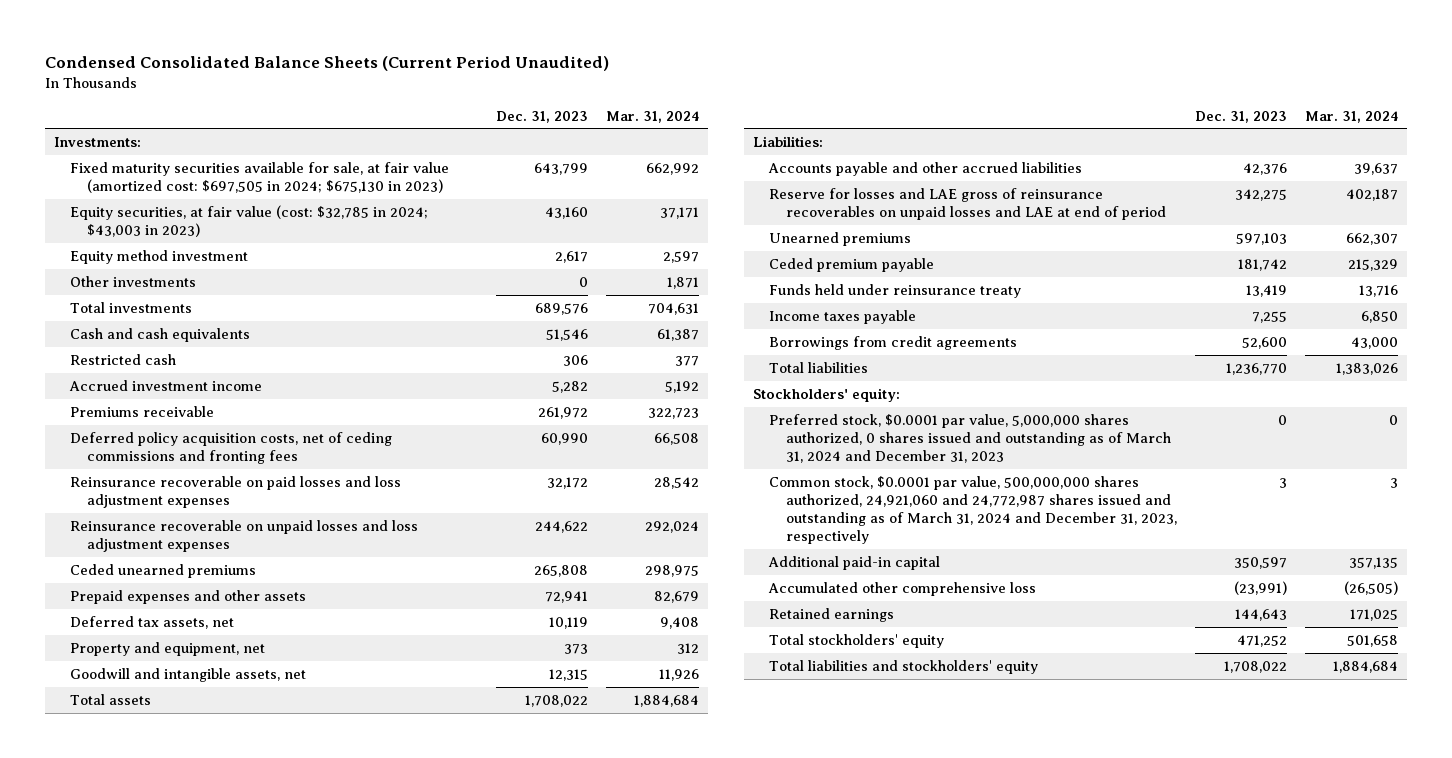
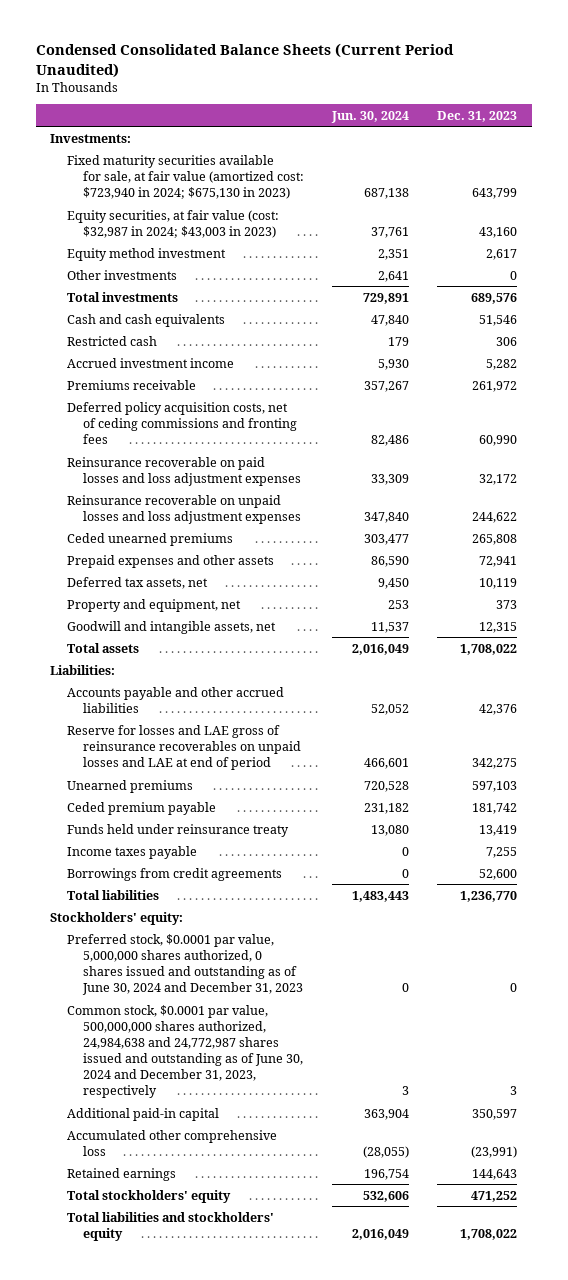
- | Dec. 31, 2023 | Mar. 31, 2024
+ | Jun. 30, 2024 | Dec. 31, 2023
- Fixed maturity securities available for sale, at fair value (amortized cost: $697,505 in 2024; $675,130 in 2023) | 643,799 | 662,992
- Equity securities, at fair value (cost: $32,785 in 2024; $43,003 in 2023) | 43,160 | 37,171
+ Fixed maturity securities available for sale, at fair value (amortized cost: $723,940 in 2024; $675,130 in 2023) | 687,138 | 643,799
+ Equity securities, at fair value (cost: $32,987 in 2024; $43,003 in 2023) | 37,761 | 43,160
- Preferred stock, $0.0001 par value, 5,000,000 shares authorized, 0 shares issued and outstanding as of March 31, 2024 and December 31, 2023 | 0 | 0
- Common stock, $0.0001 par value, 500,000,000 shares authorized, 24,921,060 and 24,772,987 shares issued and outstanding as of March 31, 2024 and December 31, 2023, respectively | 3 | 3
+ Preferred stock, $0.0001 par value, 5,000,000 shares authorized, 0 shares issued and outstanding as of June 30, 2024 and December 31, 2023 | 0 | 0
+ Common stock, $0.0001 par value, 500,000,000 shares authorized, 24,984,638 and 24,772,987 shares issued and outstanding as of June 30, 2024 and December 31, 2023, respectively | 3 | 3

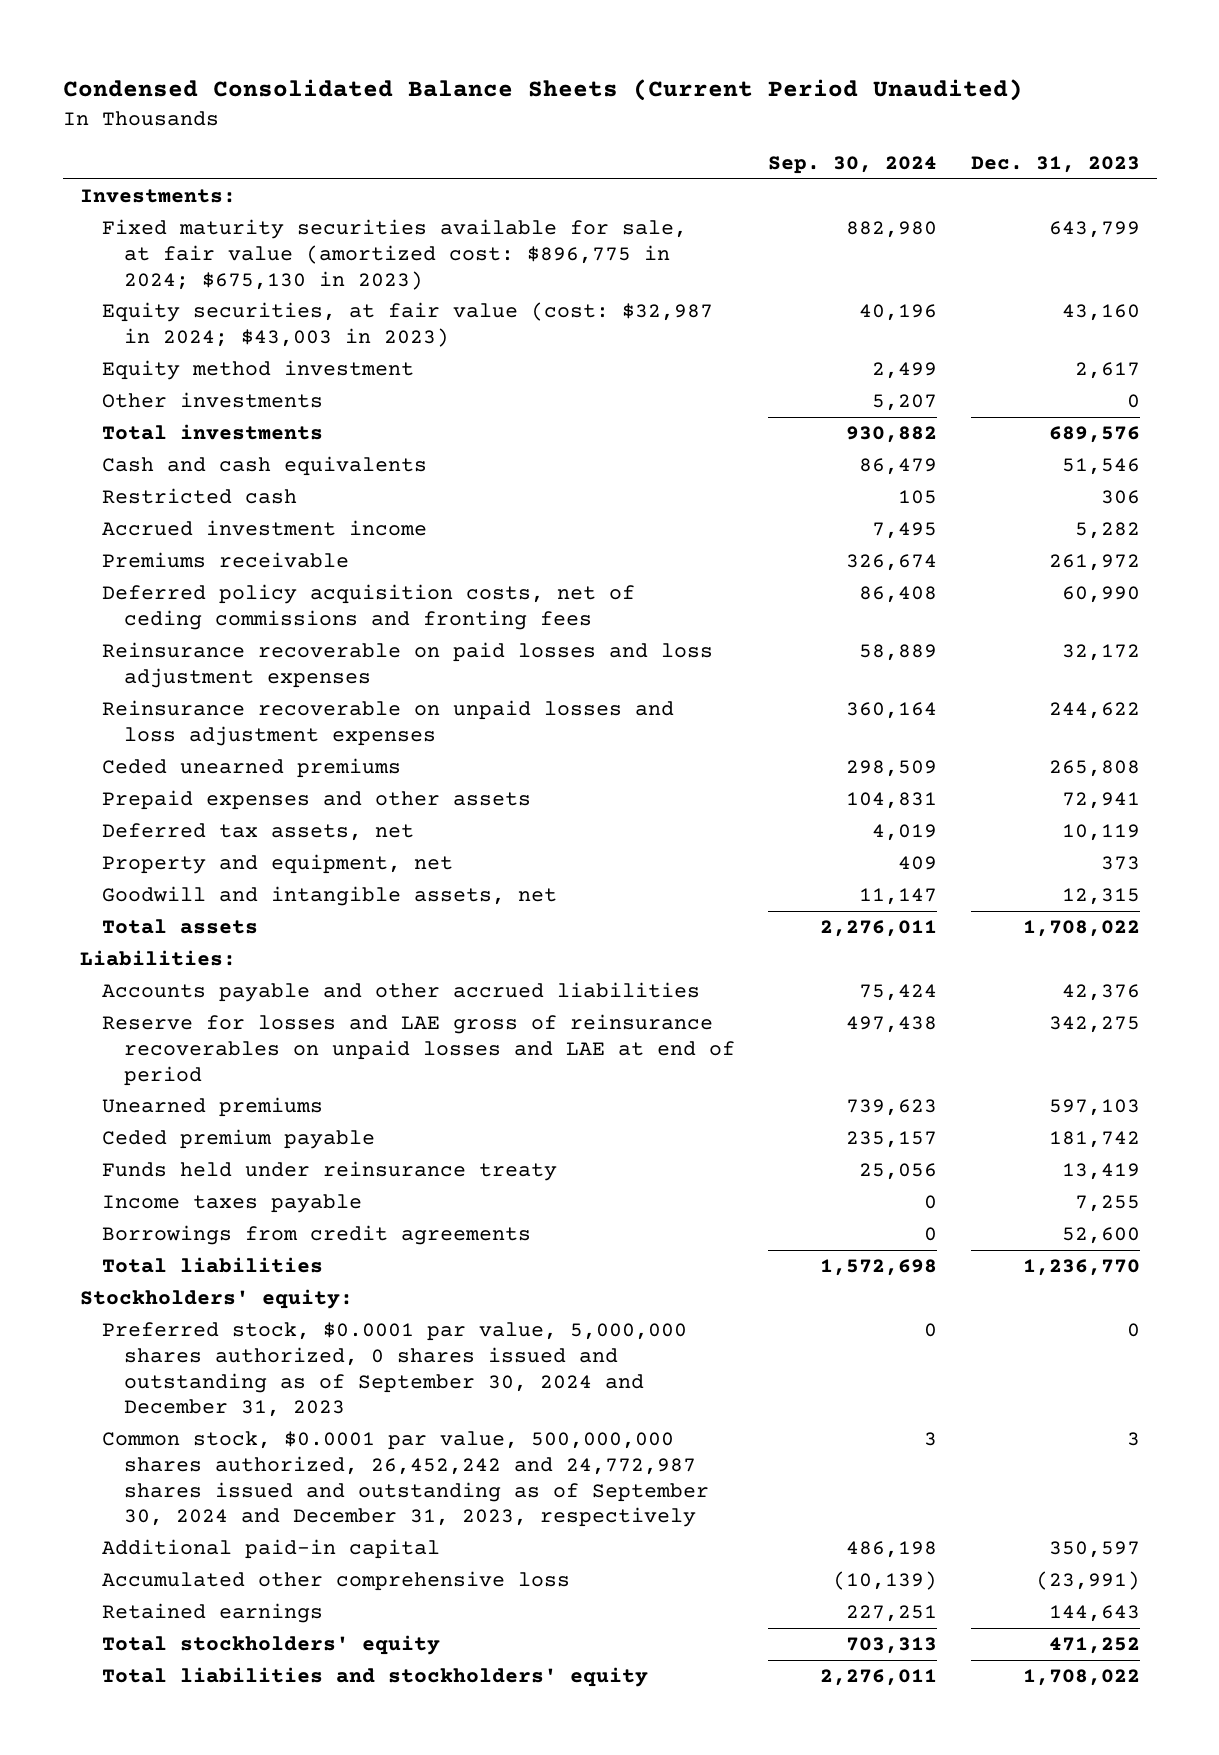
- | Jun. 30, 2024 | Dec. 31, 2023
+ | Sep. 30, 2024 | Dec. 31, 2023
- Fixed maturity securities available for sale, at fair value (amortized cost: $723,940 in 2024; $675,130 in 2023) | 687,138 | 643,799
+ Fixed maturity securities available for sale, at fair value (amortized cost: $896,775 in 2024; $675,130 in 2023) | 882,980 | 643,799
- Preferred stock, $0.0001 par value, 5,000,000 shares authorized, 0 shares issued and outstanding as of June 30, 2024 and December 31, 2023 | 0 | 0
- Common stock, $0.0001 par value, 500,000,000 shares authorized, 24,984,638 and 24,772,987 shares issued and outstanding as of June 30, 2024 and December 31, 2023, respectively | 3 | 3
+ Preferred stock, $0.0001 par value, 5,000,000 shares authorized, 0 shares issued and outstanding as of September 30, 2024 and December 31, 2023 | 0 | 0
+ Common stock, $0.0001 par value, 500,000,000 shares authorized, 26,452,242 and 24,772,987 shares issued and outstanding as of September 30, 2024 and December 31, 2023, respectively | 3 | 3

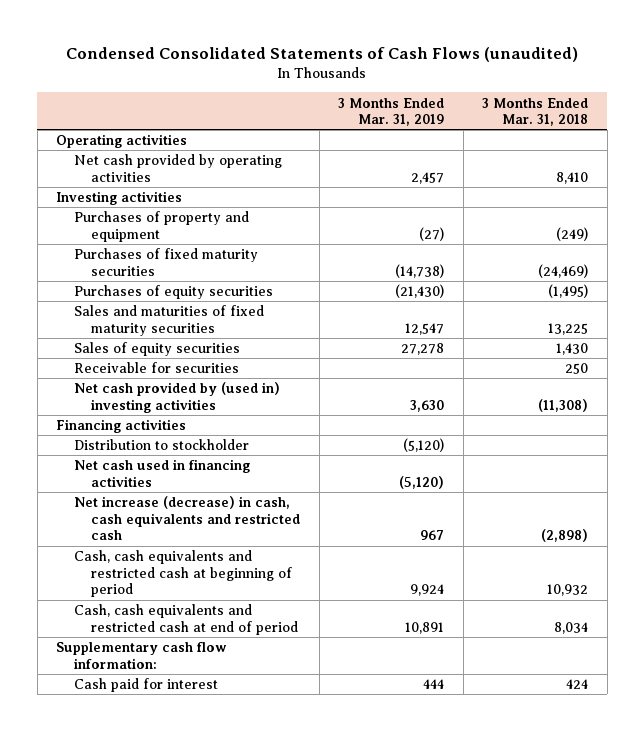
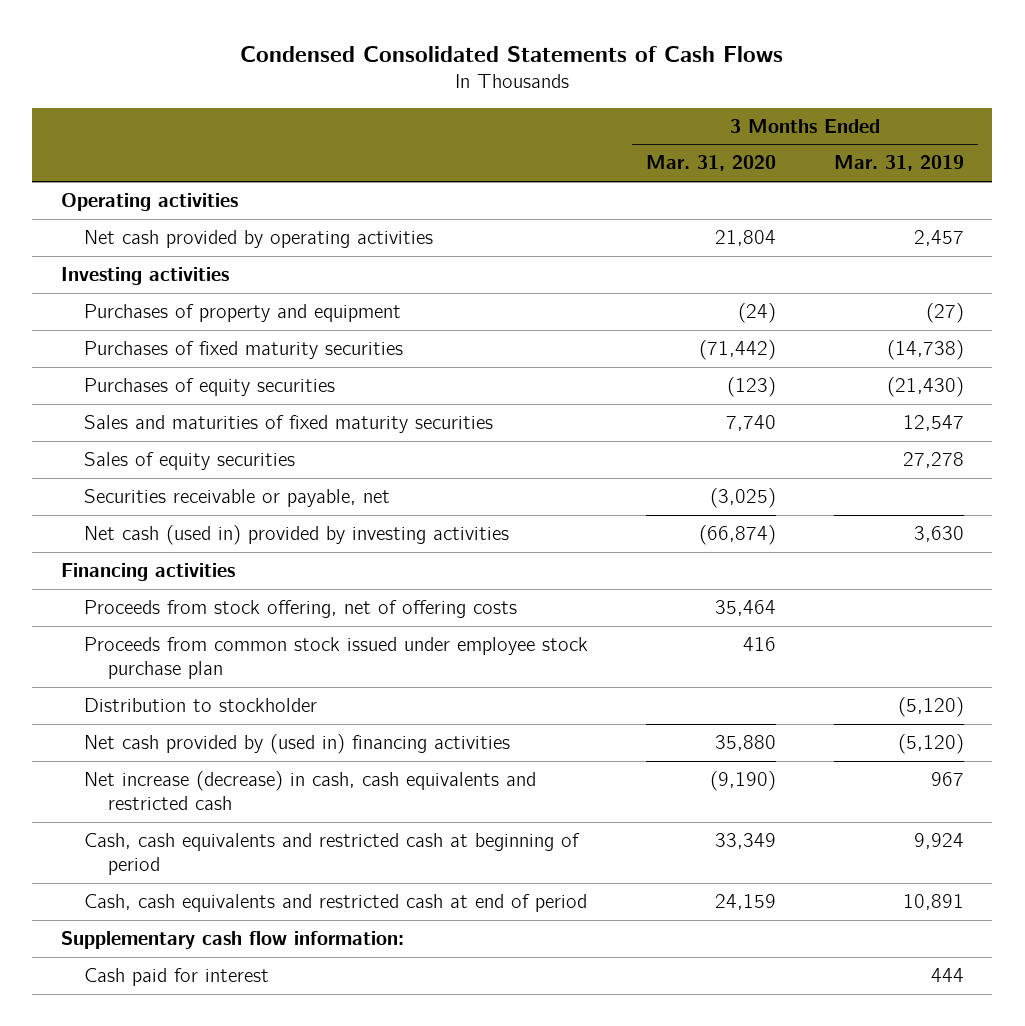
- Condensed Consolidated Statements of Cash Flows (unaudited)
+ Condensed Consolidated Statements of Cash Flows
- | 3 Months Ended Mar. 31, 2019 | 3 Months Ended Mar. 31, 2018
+ | 3 Months Ended Mar. 31, 2020 | 3 Months Ended Mar. 31, 2019
- Receivable for securities | | 250
- Net cash provided by (used in) investing activities | 3,630 | (11,308)
+ Securities receivable or payable, net | (3,025) |
+ Net cash (used in) provided by investing activities | (66,874) | 3,630
+ Proceeds from stock offering, net of offering costs | 35,464 |
+ Proceeds from common stock issued under employee stock purchase plan | 416 |
- Net cash used in financing activities | (5,120) |
+ Net cash provided by (used in) financing activities | 35,880 | (5,120)

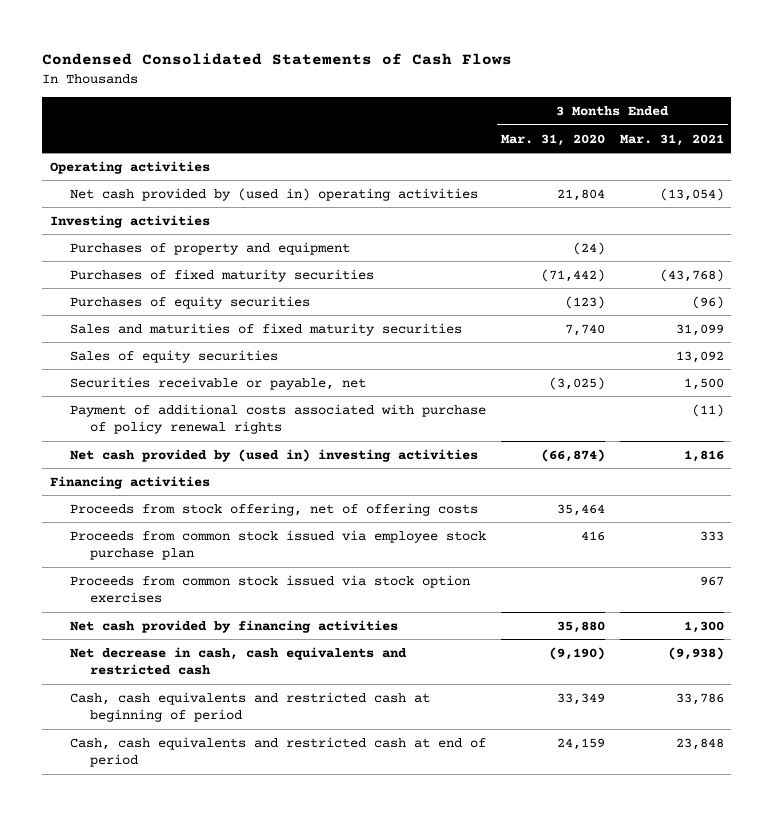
- | 3 Months Ended Mar. 31, 2020 | 3 Months Ended Mar. 31, 2019
+ | 3 Months Ended Mar. 31, 2020 | 3 Months Ended Mar. 31, 2021
- Net cash provided by operating activities | 21,804 | 2,457
+ Net cash provided by (used in) operating activities | 21,804 | (13,054)
- Net cash (used in) provided by investing activities | (66,874) | 3,630
+ Payment of additional costs associated with purchase of policy renewal rights | | (11)
+ Net cash provided by (used in) investing activities | (66,874) | 1,816
- Proceeds from common stock issued under employee stock purchase plan | 416 |
- Distribution to stockholder | | (5,120)
- Net cash provided by (used in) financing activities | 35,880 | (5,120)
- Net increase (decrease) in cash, cash equivalents and restricted cash | (9,190) | 967
+ Proceeds from common stock issued via employee stock purchase plan | 416 | 333
+ Proceeds from common stock issued via stock option exercises | | 967
+ Net cash provided by financing activities | 35,880 | 1,300
+ Net decrease in cash, cash equivalents and restricted cash | (9,190) | (9,938)
- Supplementary cash flow information:
- Cash paid for interest | | 444

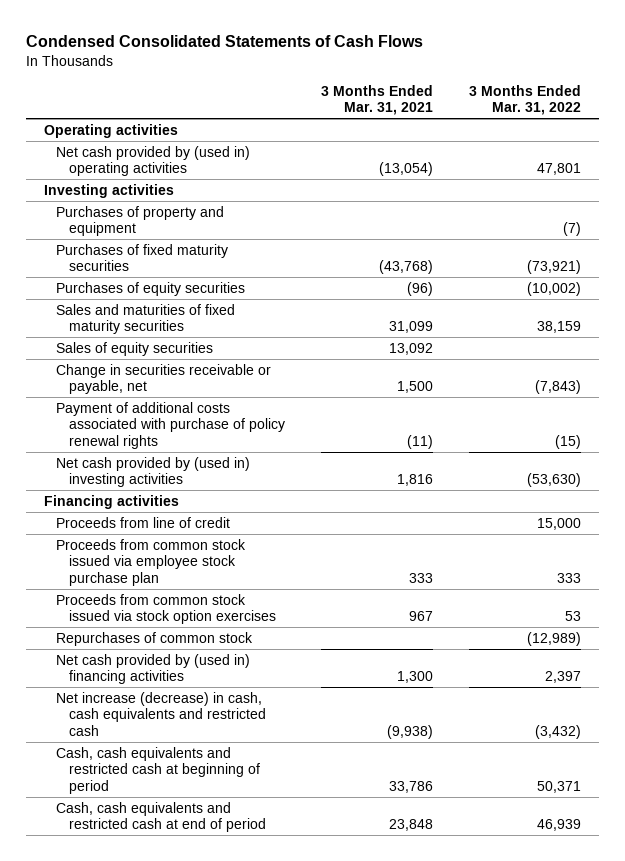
- | 3 Months Ended Mar. 31, 2020 | 3 Months Ended Mar. 31, 2021
+ | 3 Months Ended Mar. 31, 2021 | 3 Months Ended Mar. 31, 2022
- Securities receivable or payable, net | (3,025) | 1,500
+ Change in securities receivable or payable, net | 1,500 | (7,843)
- Proceeds from stock offering, net of offering costs | 35,464 |
+ Proceeds from line of credit | | 15,000
- Net cash provided by financing activities | 35,880 | 1,300
- Net decrease in cash, cash equivalents and restricted cash | (9,190) | (9,938)
+ Repurchases of common stock | | (12,989)
+ Net cash provided by (used in) financing activities | 1,300 | 2,397
+ Net increase (decrease) in cash, cash equivalents and restricted cash | (9,938) | (3,432)

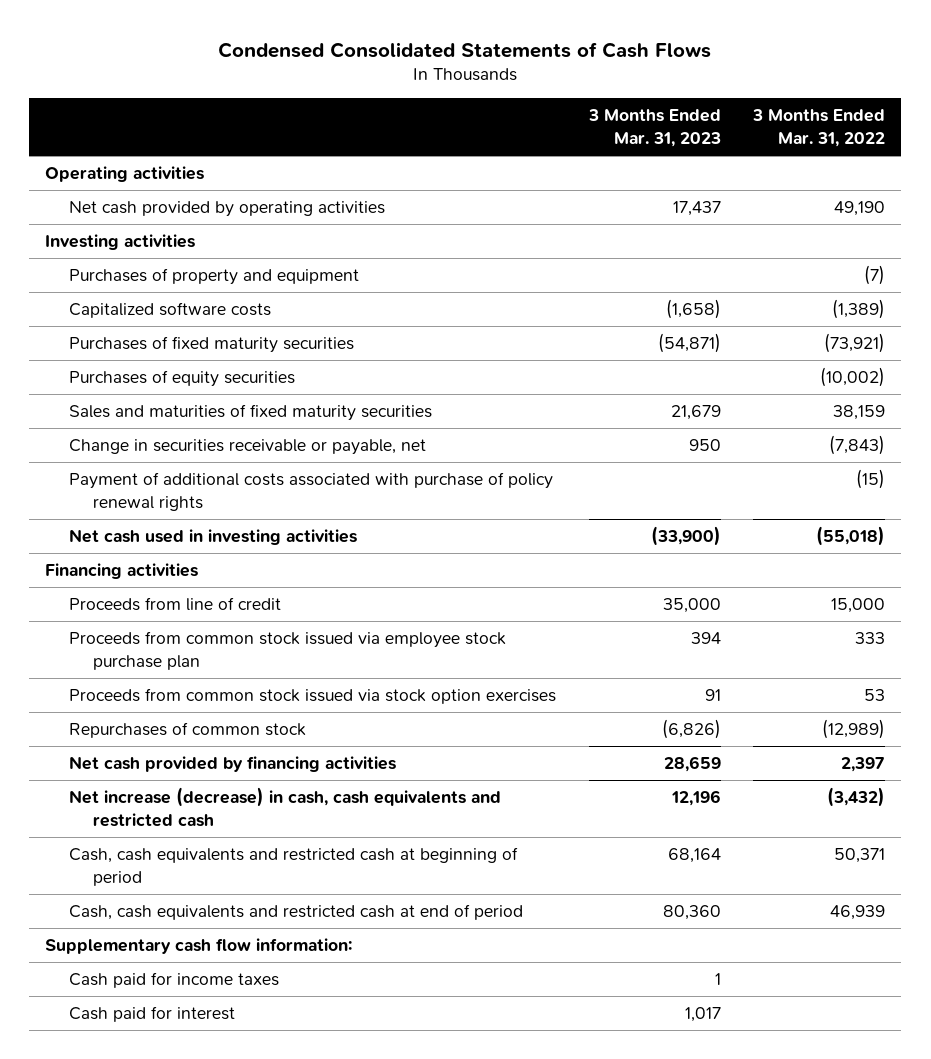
- | 3 Months Ended Mar. 31, 2021 | 3 Months Ended Mar. 31, 2022
+ | 3 Months Ended Mar. 31, 2023 | 3 Months Ended Mar. 31, 2022
- Net cash provided by (used in) operating activities | (13,054) | 47,801
+ Net cash provided by operating activities | 17,437 | 49,190
+ Capitalized software costs | (1,658) | (1,389)
- Sales of equity securities | 13,092 |
- Net cash provided by (used in) investing activities | 1,816 | (53,630)
+ Net cash used in investing activities | (33,900) | (55,018)
- Net cash provided by (used in) financing activities | 1,300 | 2,397
+ Net cash provided by financing activities | 28,659 | 2,397
+ Supplementary cash flow information:
+ Cash paid for income taxes | 1 |
+ Cash paid for interest | 1,017 |

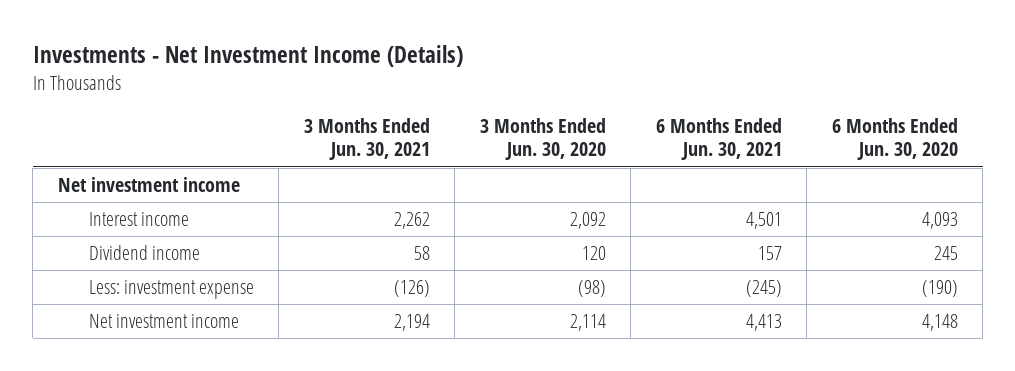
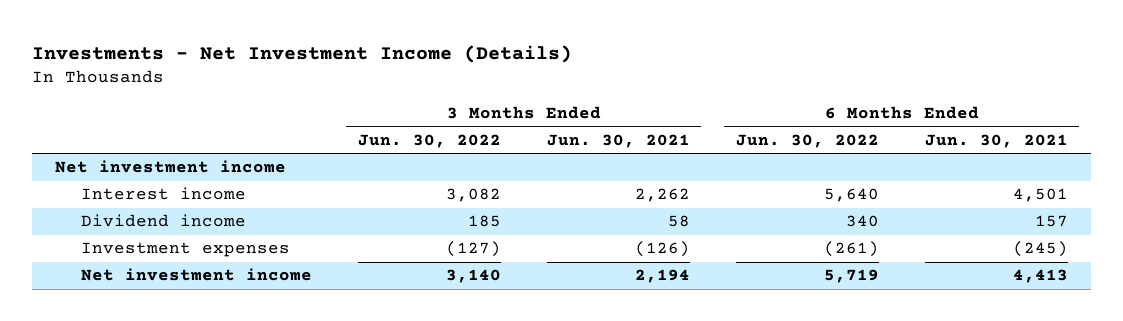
- | 3 Months Ended Jun. 30, 2021 | 3 Months Ended Jun. 30, 2020 | 6 Months Ended Jun. 30, 2021 | 6 Months Ended Jun. 30, 2020
+ | 3 Months Ended Jun. 30, 2022 | 3 Months Ended Jun. 30, 2021 | 6 Months Ended Jun. 30, 2022 | 6 Months Ended Jun. 30, 2021
- Less: investment expense | (126) | (98) | (245) | (190)
+ Investment expenses | (127) | (126) | (261) | (245)

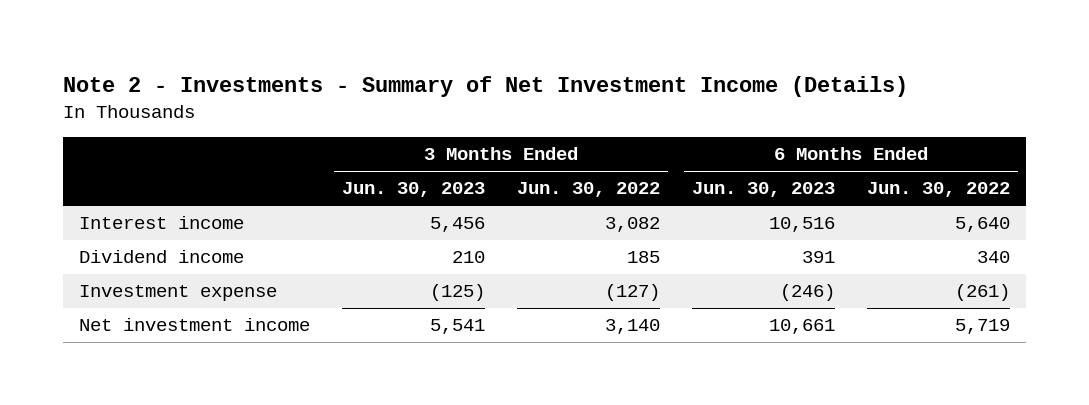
- Investments - Net Investment Income (Details)
+ Note 2 - Investments - Summary of Net Investment Income (Details)
- | 3 Months Ended Jun. 30, 2022 | 3 Months Ended Jun. 30, 2021 | 6 Months Ended Jun. 30, 2022 | 6 Months Ended Jun. 30, 2021
+ | 3 Months Ended Jun. 30, 2023 | 3 Months Ended Jun. 30, 2022 | 6 Months Ended Jun. 30, 2023 | 6 Months Ended Jun. 30, 2022
- Net investment income
- Investment expenses | (127) | (126) | (261) | (245)
+ Investment expense | (125) | (127) | (246) | (261)

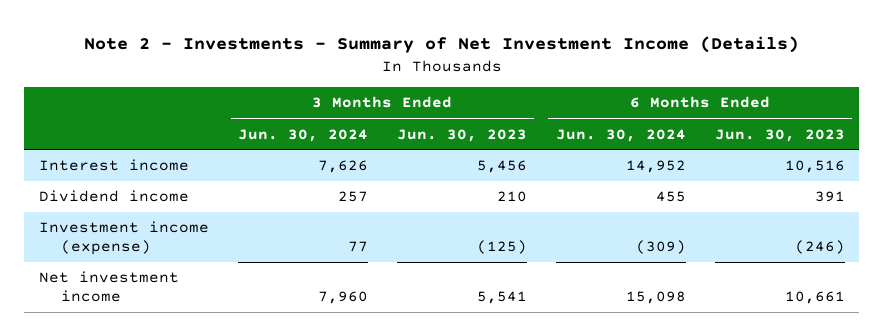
- | 3 Months Ended Jun. 30, 2023 | 3 Months Ended Jun. 30, 2022 | 6 Months Ended Jun. 30, 2023 | 6 Months Ended Jun. 30, 2022
+ | 3 Months Ended Jun. 30, 2024 | 3 Months Ended Jun. 30, 2023 | 6 Months Ended Jun. 30, 2024 | 6 Months Ended Jun. 30, 2023
- Investment expense | (125) | (127) | (246) | (261)
+ Investment income (expense) | 77 | (125) | (309) | (246)

